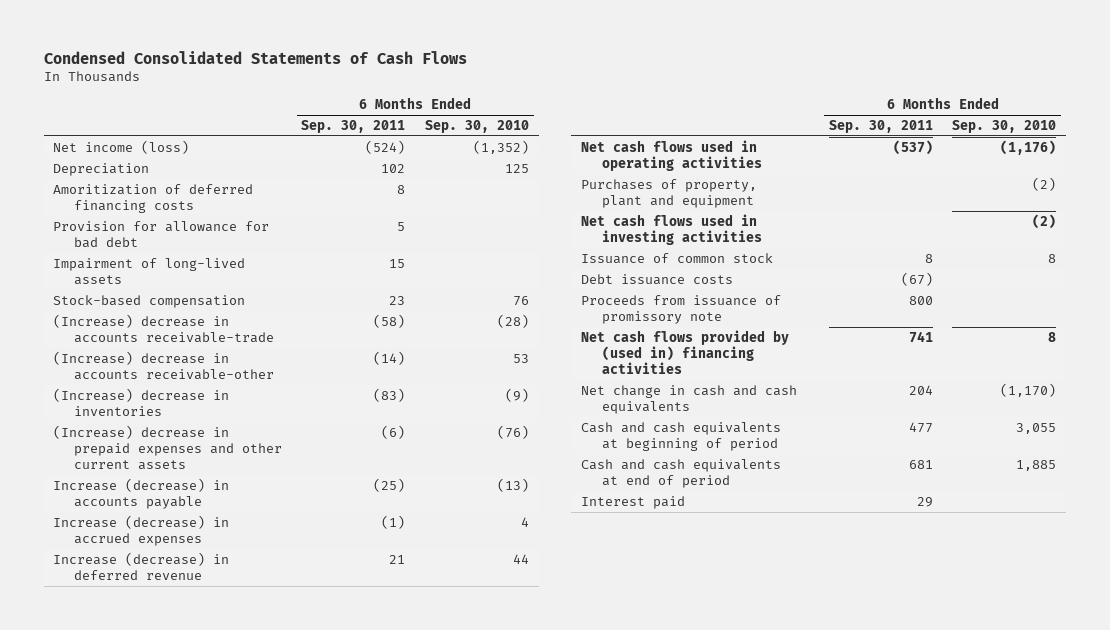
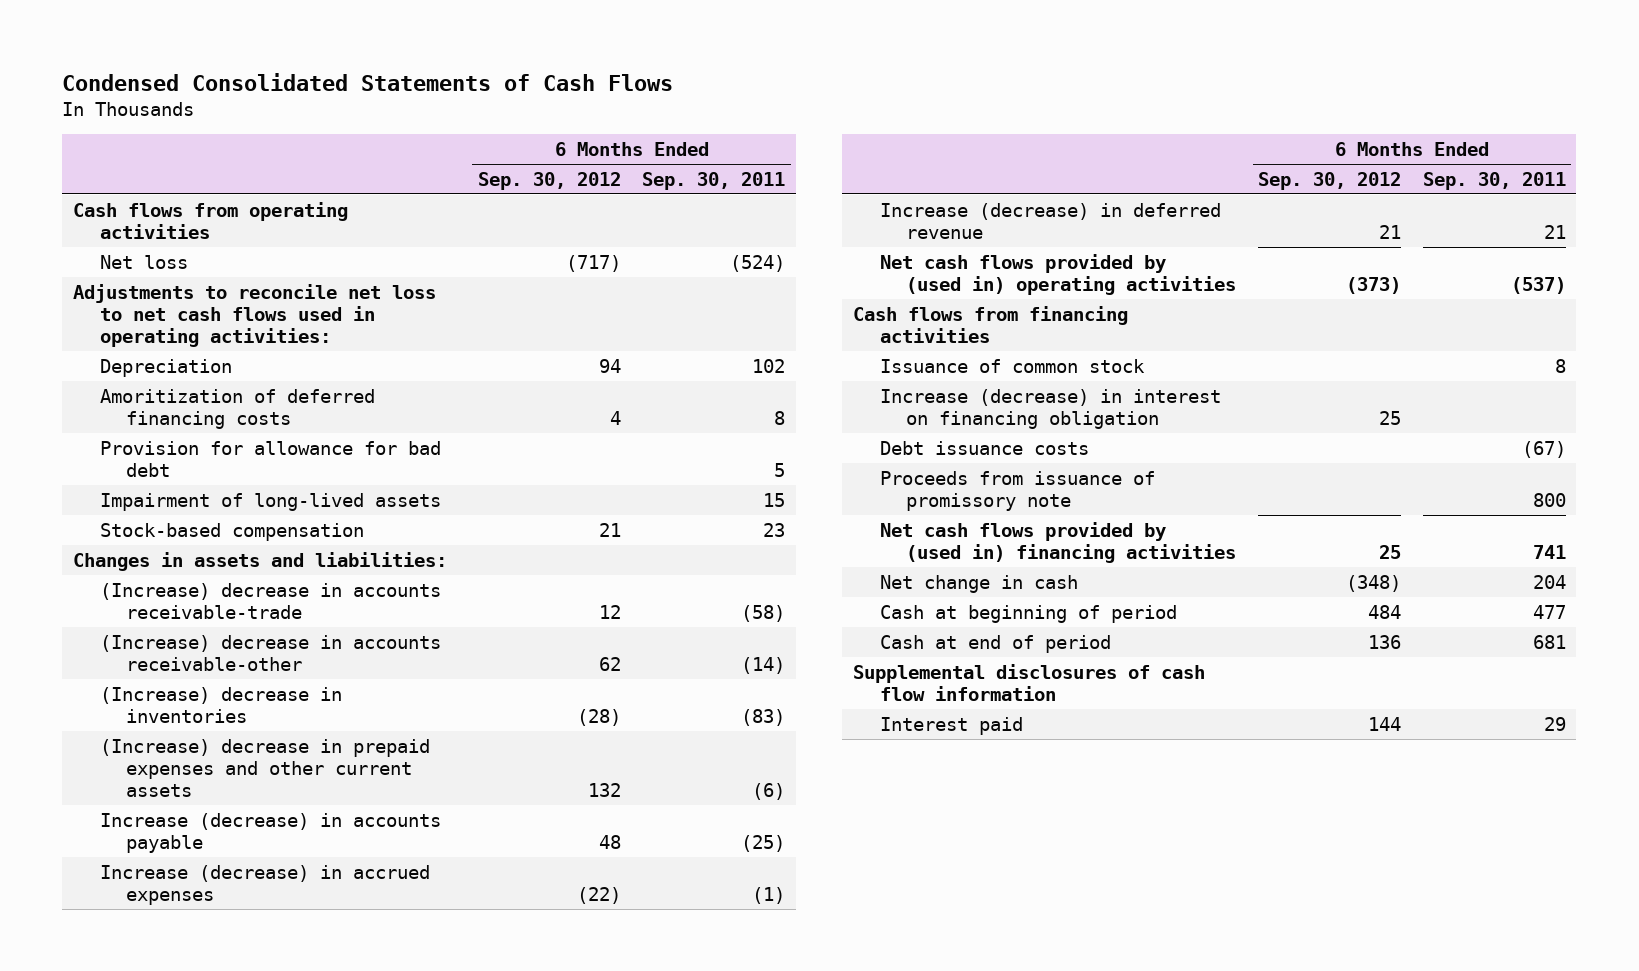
- | 6 Months Ended Sep. 30, 2011 | 6 Months Ended Sep. 30, 2010
+ | 6 Months Ended Sep. 30, 2012 | 6 Months Ended Sep. 30, 2011
- Net income (loss) | (524) | (1,352)
+ Cash flows from operating activities
+ Net loss | (717) | (524)
+ Adjustments to reconcile net loss to net cash flows used in operating activities:
+ Changes in assets and liabilities:
- Net cash flows used in operating activities | (537) | (1,176)
- Purchases of property, plant and equipment | | (2)
- Net cash flows used in investing activities | | (2)
+ Net cash flows provided by (used in) operating activities | (373) | (537)
+ Cash flows from financing activities
+ Increase (decrease) in interest on financing obligation | 25 |
- Net change in cash and cash equivalents | 204 | (1,170)
- Cash and cash equivalents at beginning of period | 477 | 3,055
- Cash and cash equivalents at end of period | 681 | 1,885
+ Net change in cash | (348) | 204
+ Cash at beginning of period | 484 | 477
+ Cash at end of period | 136 | 681
+ Supplemental disclosures of cash flow information

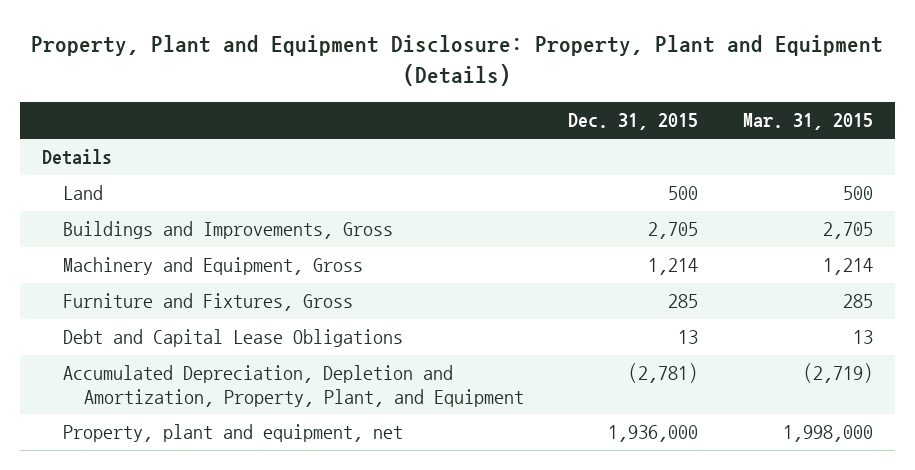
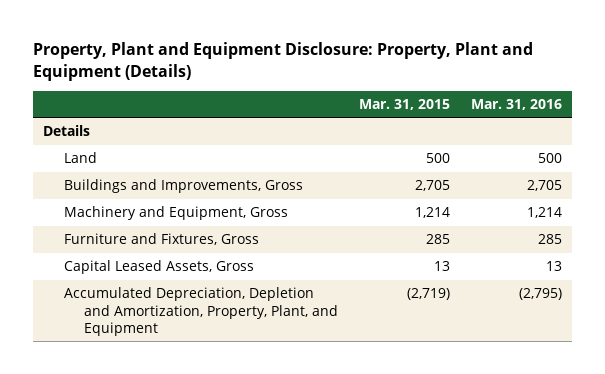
- | Dec. 31, 2015 | Mar. 31, 2015
+ | Mar. 31, 2015 | Mar. 31, 2016
- Debt and Capital Lease Obligations | 13 | 13
+ Capital Leased Assets, Gross | 13 | 13
- Property, plant and equipment, net | 1,936,000 | 1,998,000

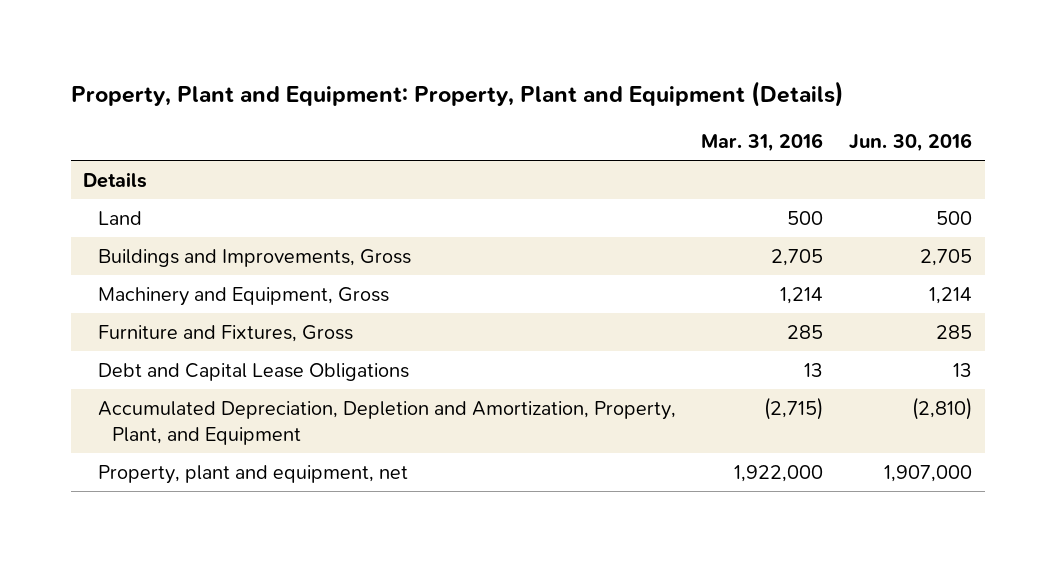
- Property, Plant and Equipment Disclosure: Property, Plant and Equipment (Details)
+ Property, Plant and Equipment: Property, Plant and Equipment (Details)
- | Mar. 31, 2015 | Mar. 31, 2016
+ | Mar. 31, 2016 | Jun. 30, 2016
- Capital Leased Assets, Gross | 13 | 13
- Accumulated Depreciation, Depletion and Amortization, Property, Plant, and Equipment | (2,719) | (2,795)
+ Debt and Capital Lease Obligations | 13 | 13
+ Accumulated Depreciation, Depletion and Amortization, Property, Plant, and Equipment | (2,715) | (2,810)
+ Property, plant and equipment, net | 1,922,000 | 1,907,000

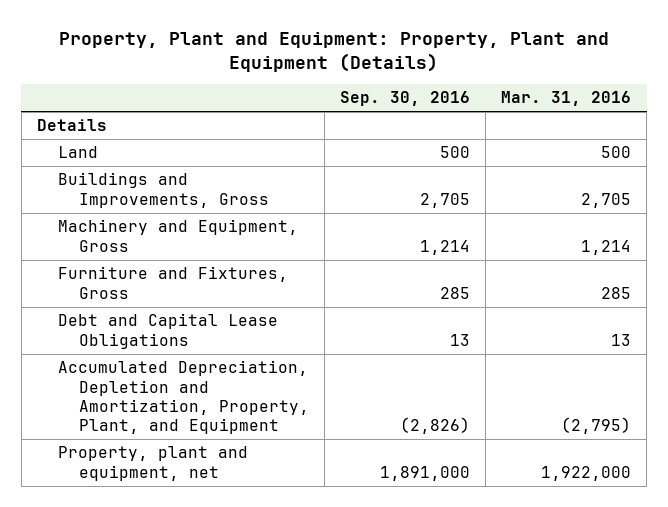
- | Mar. 31, 2016 | Jun. 30, 2016
+ | Sep. 30, 2016 | Mar. 31, 2016
- Accumulated Depreciation, Depletion and Amortization, Property, Plant, and Equipment | (2,715) | (2,810)
+ Accumulated Depreciation, Depletion and Amortization, Property, Plant, and Equipment | (2,826) | (2,795)

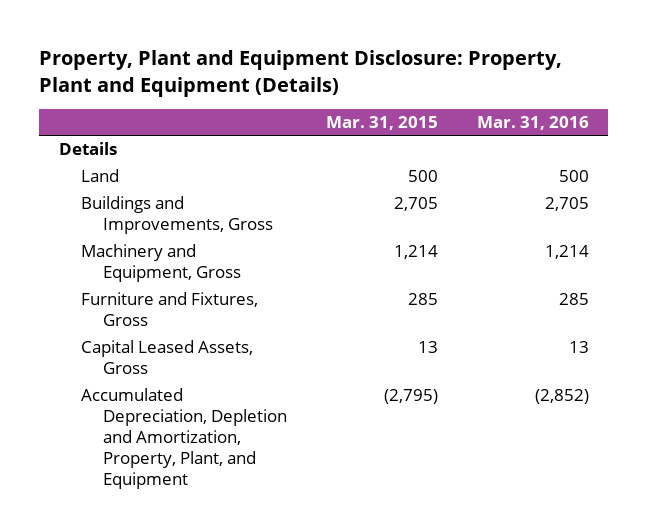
- Property, Plant and Equipment: Property, Plant and Equipment (Details)
+ Property, Plant and Equipment Disclosure: Property, Plant and Equipment (Details)
- | Sep. 30, 2016 | Mar. 31, 2016
+ | Mar. 31, 2015 | Mar. 31, 2016
- Debt and Capital Lease Obligations | 13 | 13
- Accumulated Depreciation, Depletion and Amortization, Property, Plant, and Equipment | (2,826) | (2,795)
- Property, plant and equipment, net | 1,891,000 | 1,922,000
+ Capital Leased Assets, Gross | 13 | 13
+ Accumulated Depreciation, Depletion and Amortization, Property, Plant, and Equipment | (2,795) | (2,852)

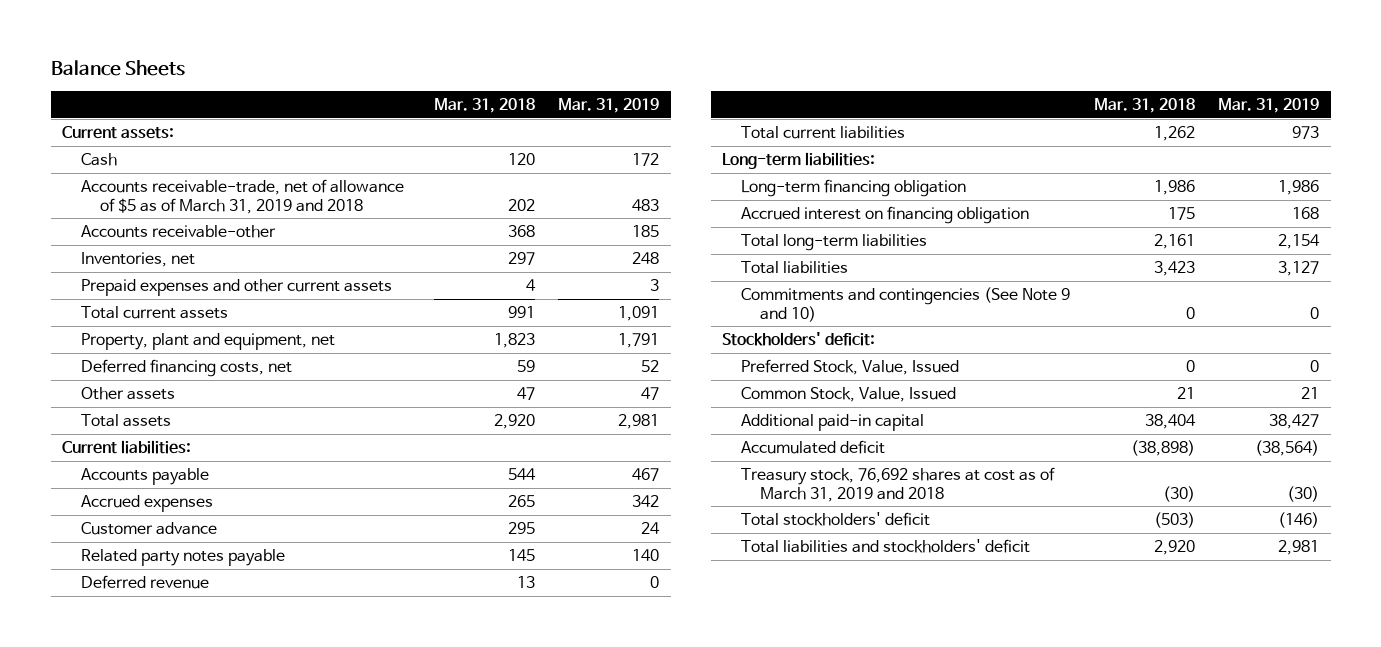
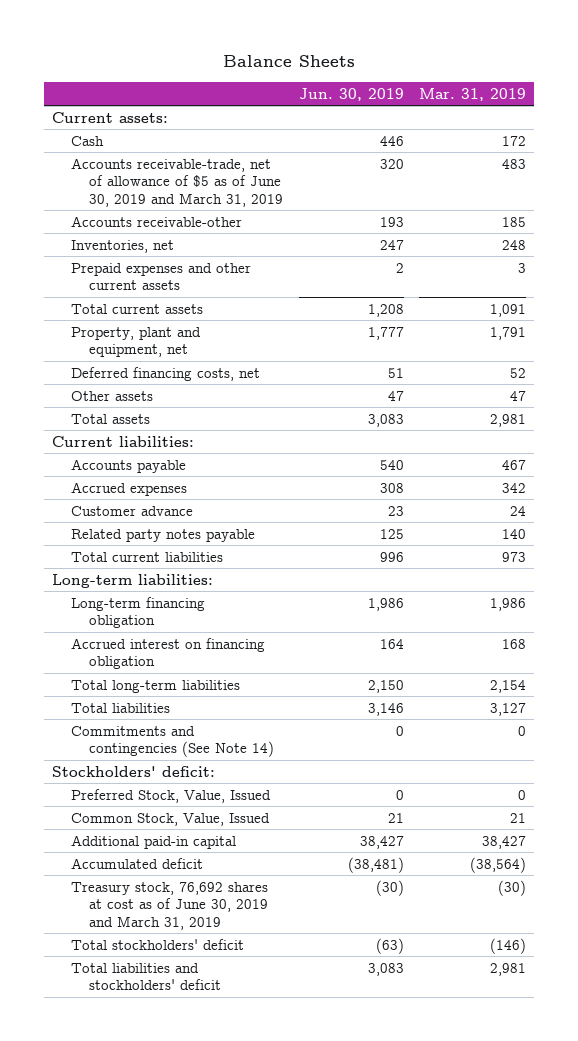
- | Mar. 31, 2018 | Mar. 31, 2019
+ | Jun. 30, 2019 | Mar. 31, 2019
- Accounts receivable-trade, net of allowance of $5 as of March 31, 2019 and 2018 | 202 | 483
+ Accounts receivable-trade, net of allowance of $5 as of June 30, 2019 and March 31, 2019 | 320 | 483
- Deferred revenue | 13 | 0
- Commitments and contingencies (See Note 9 and 10) | 0 | 0
+ Commitments and contingencies (See Note 14) | 0 | 0
- Treasury stock, 76,692 shares at cost as of March 31, 2019 and 2018 | (30) | (30)
+ Treasury stock, 76,692 shares at cost as of June 30, 2019 and March 31, 2019 | (30) | (30)

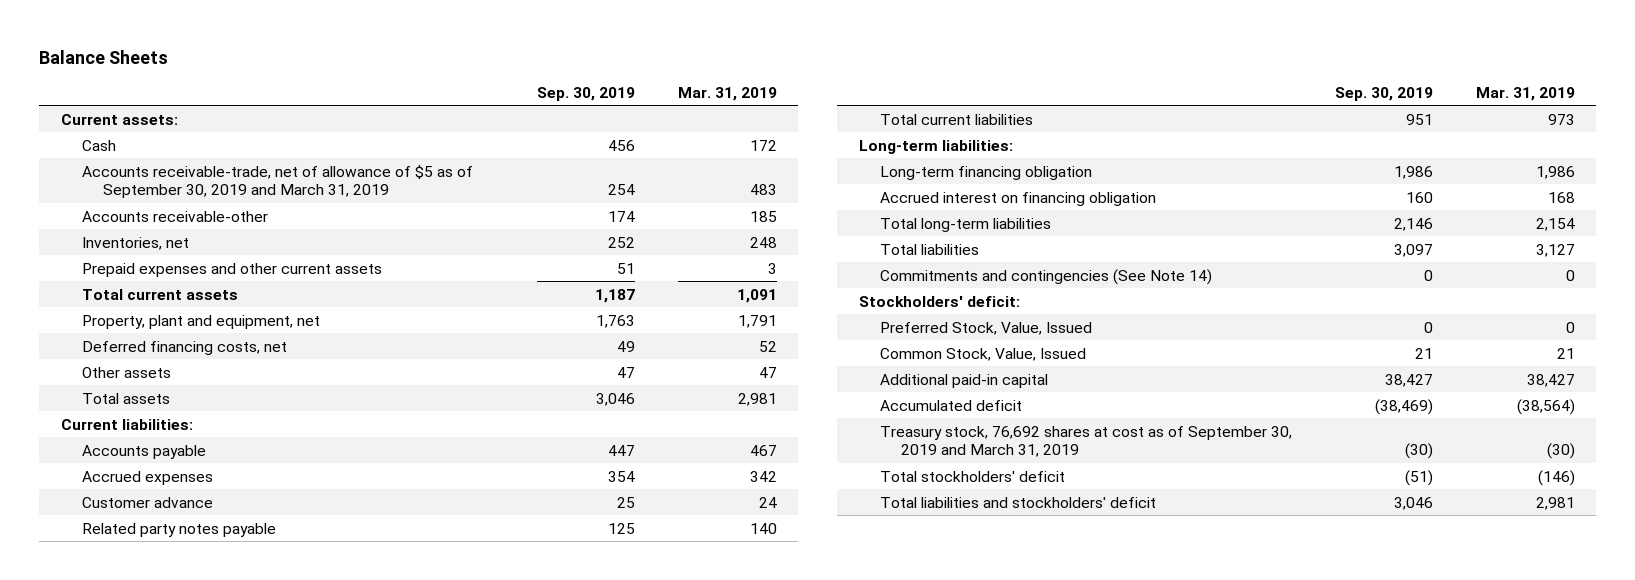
- | Jun. 30, 2019 | Mar. 31, 2019
+ | Sep. 30, 2019 | Mar. 31, 2019
- Accounts receivable-trade, net of allowance of $5 as of June 30, 2019 and March 31, 2019 | 320 | 483
+ Accounts receivable-trade, net of allowance of $5 as of September 30, 2019 and March 31, 2019 | 254 | 483
- Treasury stock, 76,692 shares at cost as of June 30, 2019 and March 31, 2019 | (30) | (30)
+ Treasury stock, 76,692 shares at cost as of September 30, 2019 and March 31, 2019 | (30) | (30)

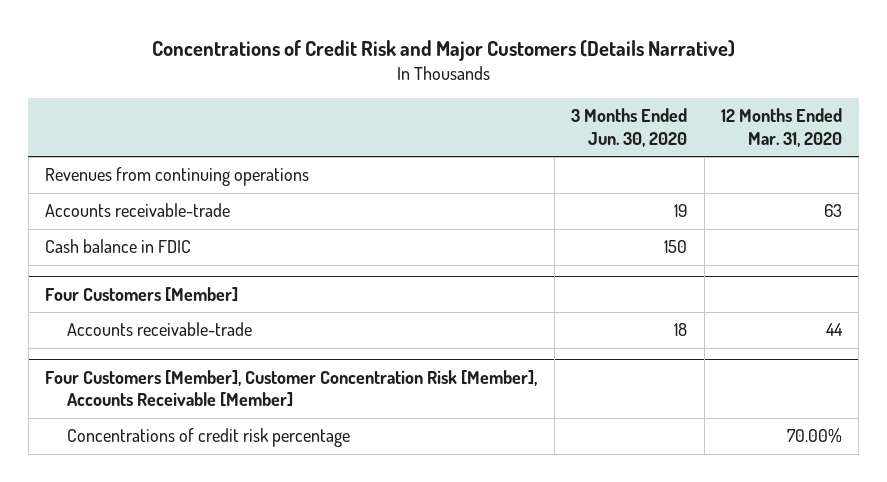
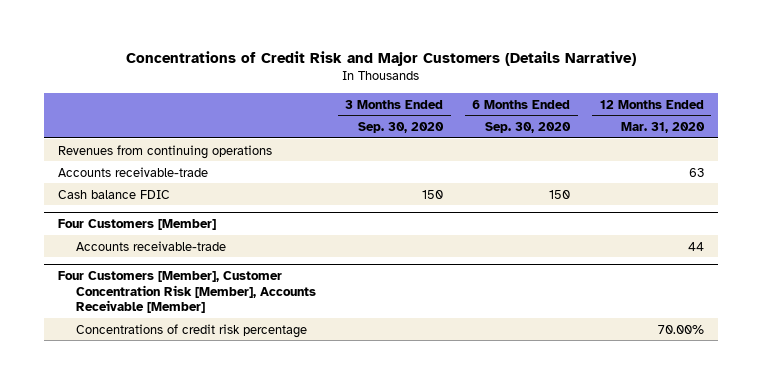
- | 3 Months Ended Jun. 30, 2020 | 12 Months Ended Mar. 31, 2020
+ | 3 Months Ended Sep. 30, 2020 | 6 Months Ended Sep. 30, 2020 | 12 Months Ended Mar. 31, 2020
- Cash balance in FDIC | 150 |
+ Cash balance FDIC | 150 | 150 |

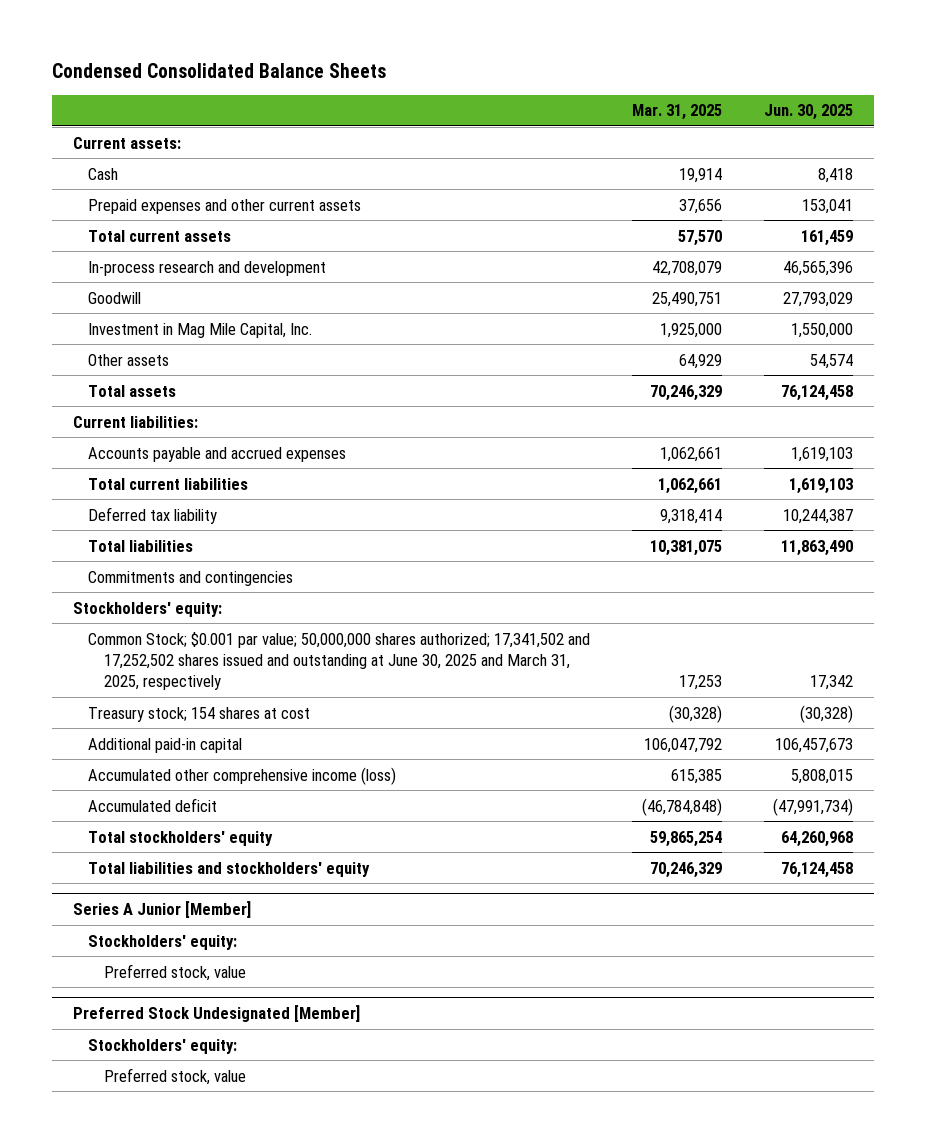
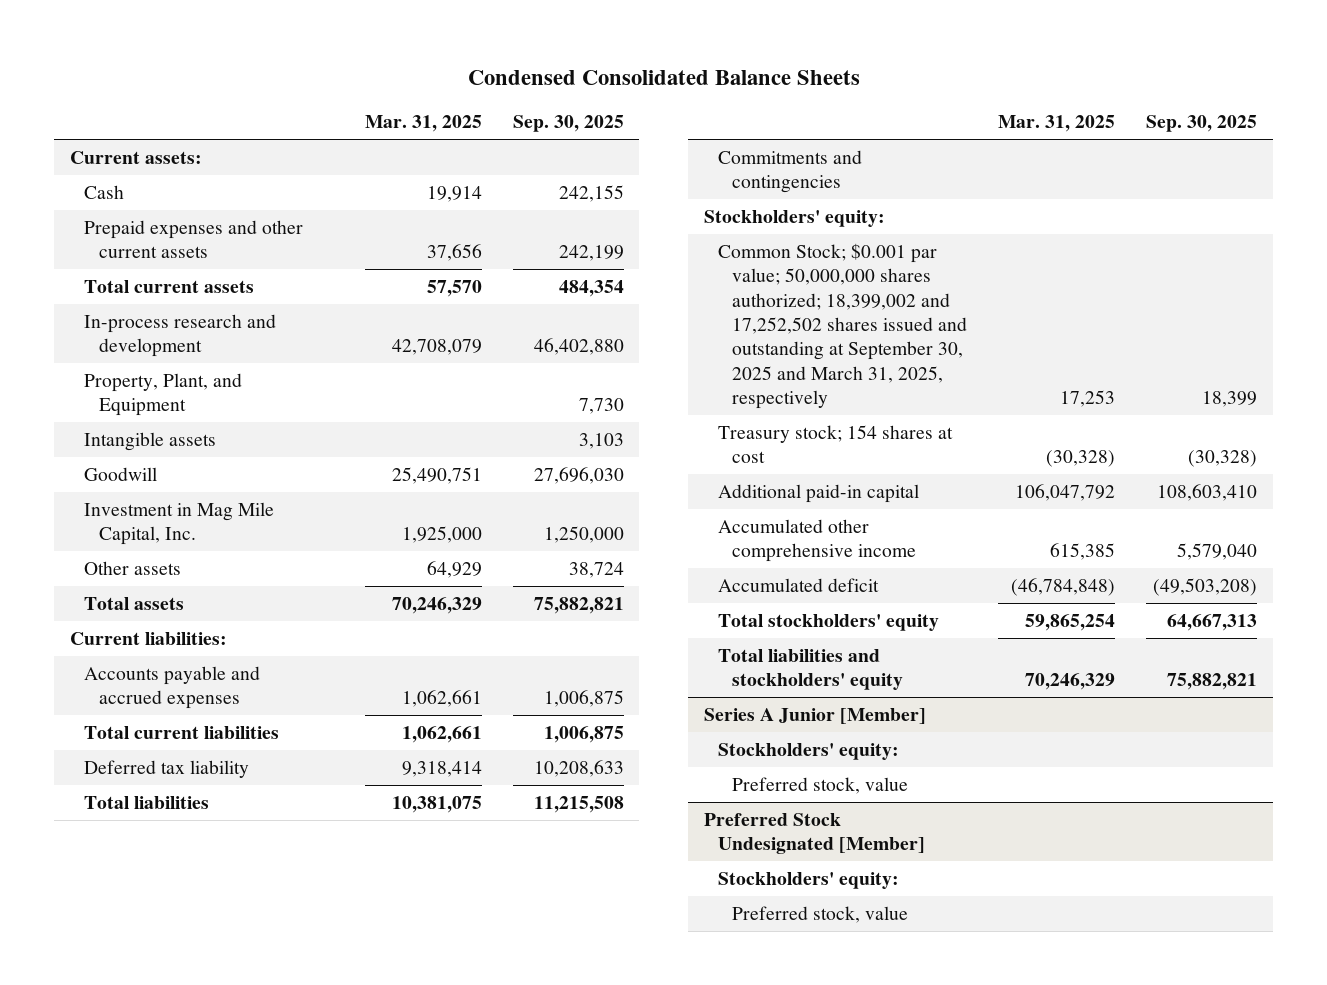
- | Mar. 31, 2025 | Jun. 30, 2025
+ | Mar. 31, 2025 | Sep. 30, 2025
+ Property, Plant, and Equipment | | 7,730
+ Intangible assets | | 3,103
- Common Stock; $0.001 par value; 50,000,000 shares authorized; 17,341,502 and 17,252,502 shares issued and outstanding at June 30, 2025 and March 31, 2025, respectively | 17,253 | 17,342
+ Common Stock; $0.001 par value; 50,000,000 shares authorized; 18,399,002 and 17,252,502 shares issued and outstanding at September 30, 2025 and March 31, 2025, respectively | 17,253 | 18,399
- Accumulated other comprehensive income (loss) | 615,385 | 5,808,015
+ Accumulated other comprehensive income | 615,385 | 5,579,040

